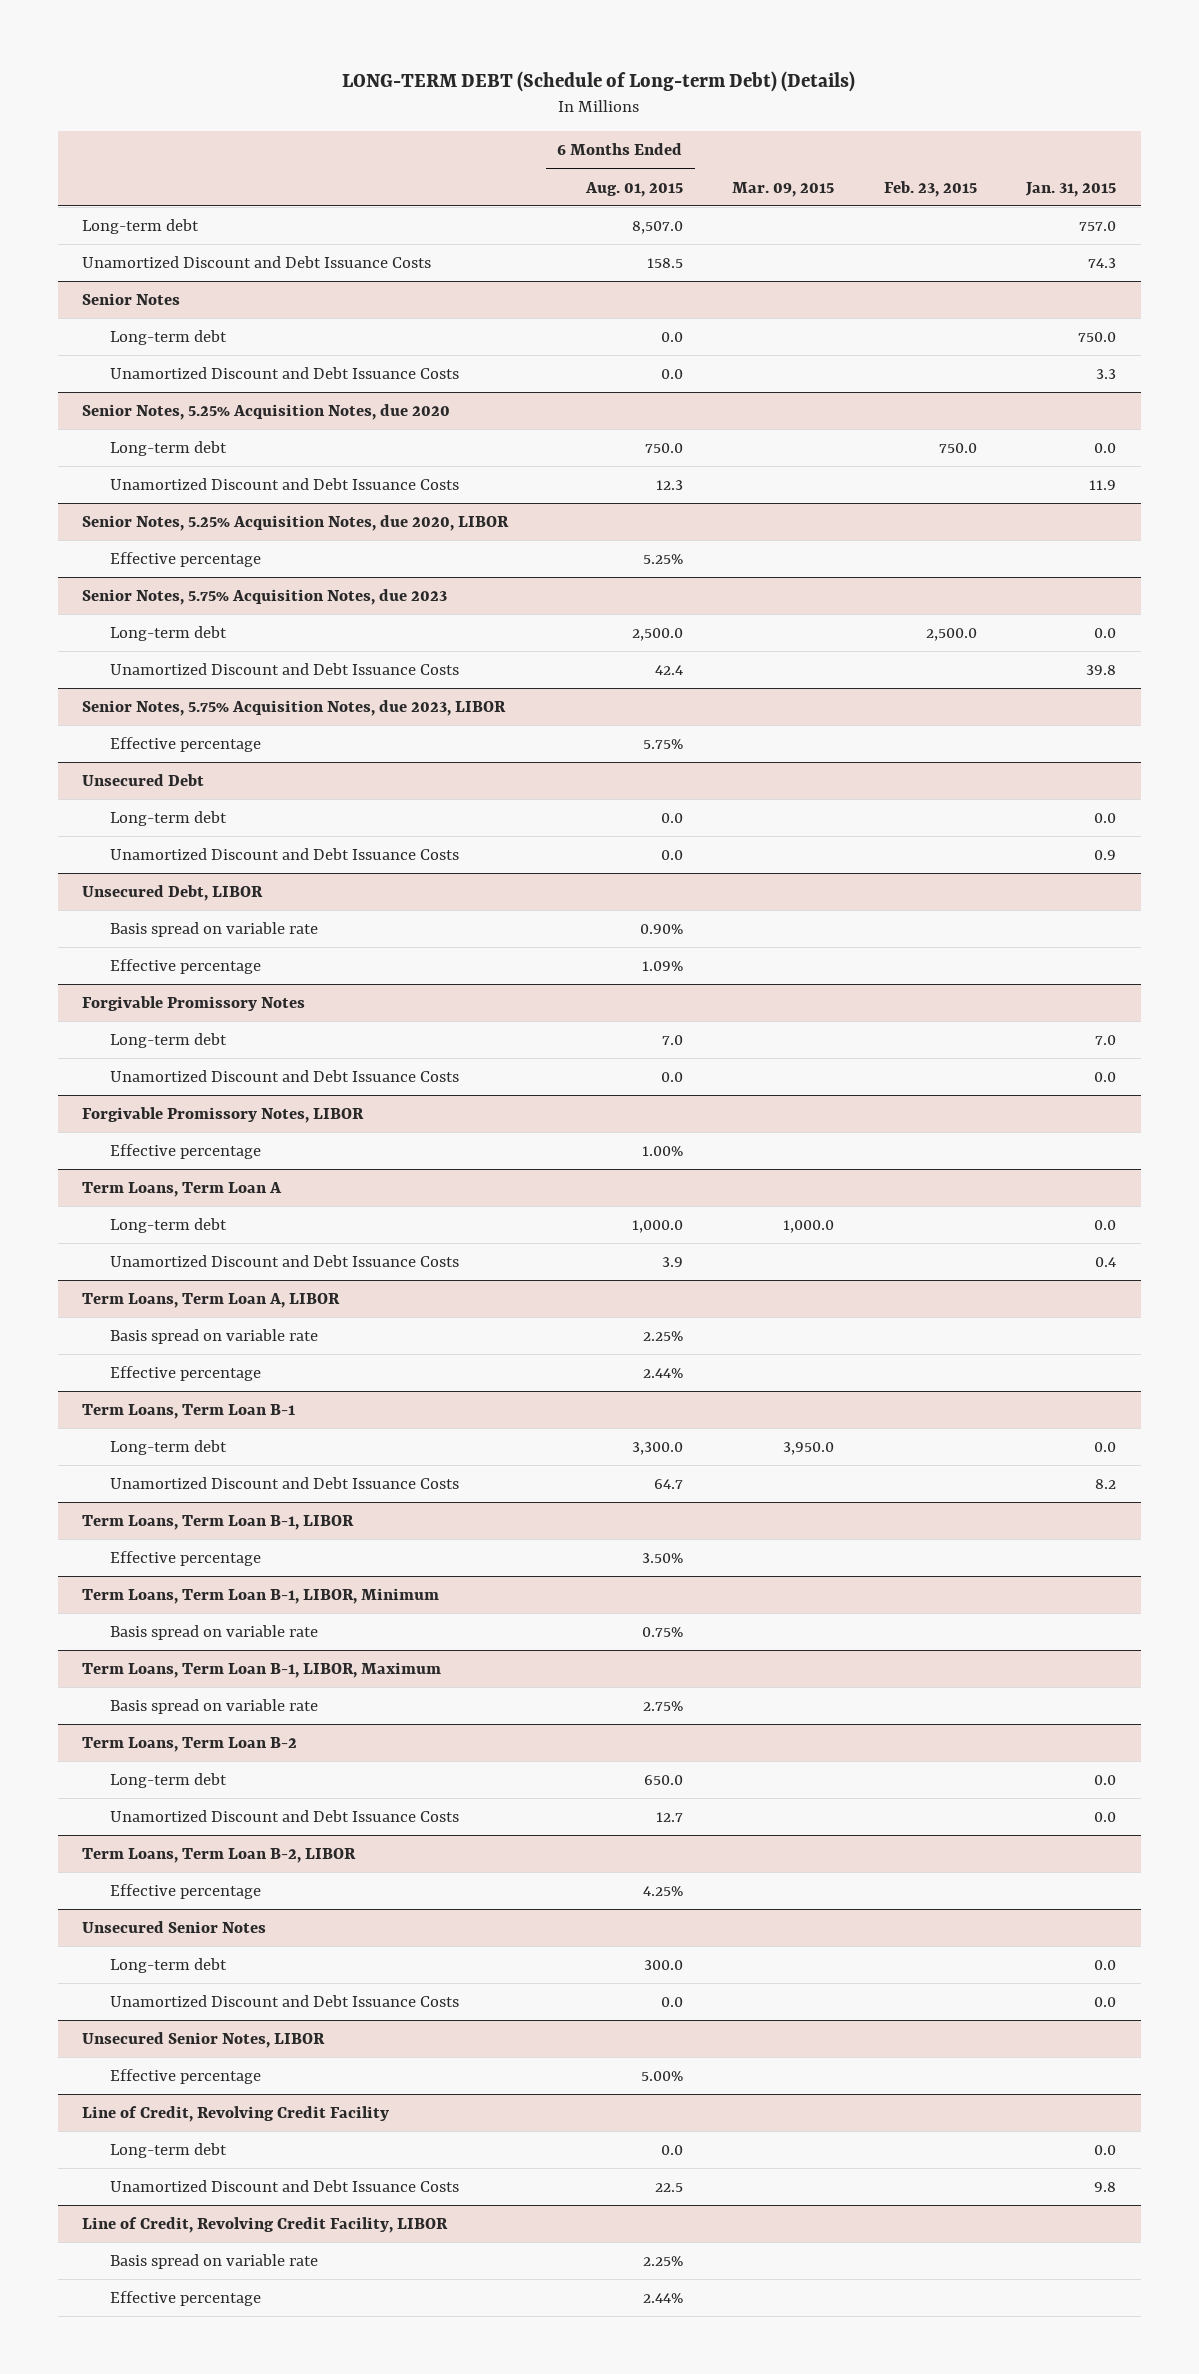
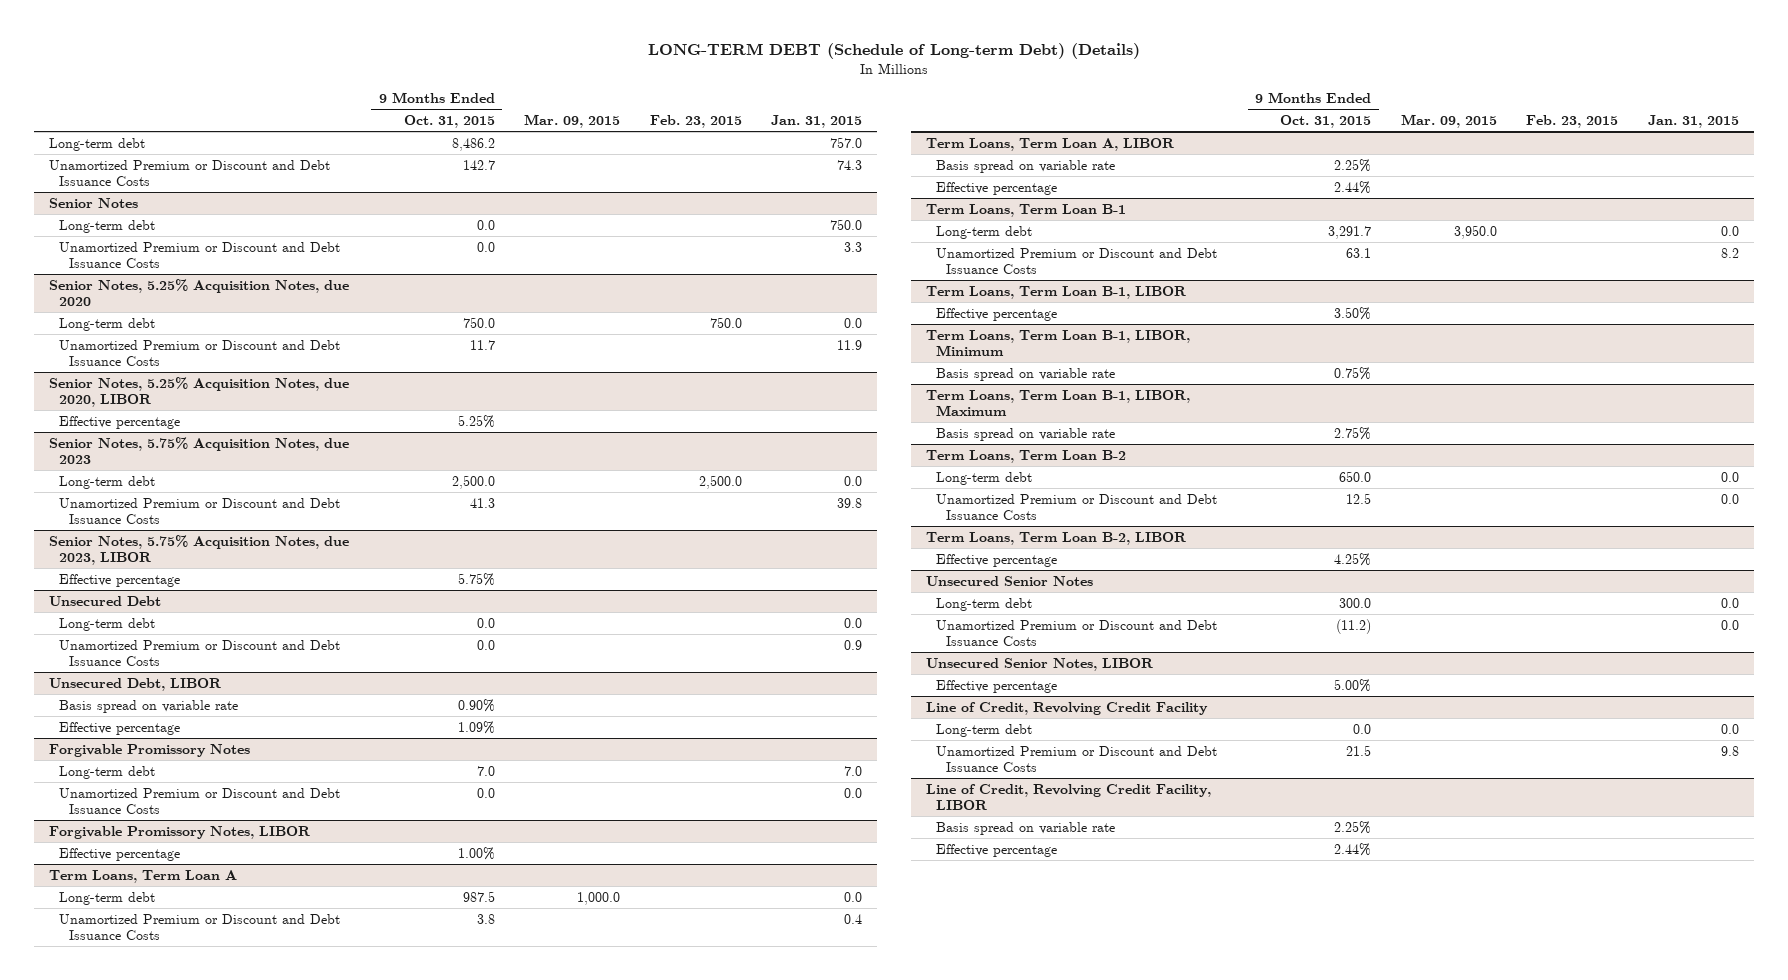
- | 6 Months Ended Aug. 01, 2015 | Mar. 09, 2015 | Feb. 23, 2015 | Jan. 31, 2015
+ | 9 Months Ended Oct. 31, 2015 | Mar. 09, 2015 | Feb. 23, 2015 | Jan. 31, 2015
- Unamortized Discount and Debt Issuance Costs | 158.5 | | | 74.3
+ Unamortized Premium or Discount and Debt Issuance Costs | 142.7 | | | 74.3
@ Senior Notes
- Unamortized Discount and Debt Issuance Costs | 0.0 | | | 3.3
+ Unamortized Premium or Discount and Debt Issuance Costs | 0.0 | | | 3.3
@ Senior Notes, 5.25% Acquisition Notes, due 2020
- Unamortized Discount and Debt Issuance Costs | 12.3 | | | 11.9
+ Unamortized Premium or Discount and Debt Issuance Costs | 11.7 | | | 11.9
@ Senior Notes, 5.75% Acquisition Notes, due 2023
- Unamortized Discount and Debt Issuance Costs | 42.4 | | | 39.8
+ Unamortized Premium or Discount and Debt Issuance Costs | 41.3 | | | 39.8
@ Unsecured Debt
- Unamortized Discount and Debt Issuance Costs | 0.0 | | | 0.9
+ Unamortized Premium or Discount and Debt Issuance Costs | 0.0 | | | 0.9
@ Forgivable Promissory Notes
- Unamortized Discount and Debt Issuance Costs | 0.0 | | | 0.0
+ Unamortized Premium or Discount and Debt Issuance Costs | 0.0 | | | 0.0
@ Term Loans, Term Loan A
- Unamortized Discount and Debt Issuance Costs | 3.9 | | | 0.4
+ Unamortized Premium or Discount and Debt Issuance Costs | 3.8 | | | 0.4
@ Term Loans, Term Loan B-1
- Unamortized Discount and Debt Issuance Costs | 64.7 | | | 8.2
+ Unamortized Premium or Discount and Debt Issuance Costs | 63.1 | | | 8.2
@ Term Loans, Term Loan B-2
- Unamortized Discount and Debt Issuance Costs | 12.7 | | | 0.0
+ Unamortized Premium or Discount and Debt Issuance Costs | 12.5 | | | 0.0
@ Unsecured Senior Notes
- Unamortized Discount and Debt Issuance Costs | 0.0 | | | 0.0
+ Unamortized Premium or Discount and Debt Issuance Costs | (11.2) | | | 0.0
@ Line of Credit, Revolving Credit Facility
- Unamortized Discount and Debt Issuance Costs | 22.5 | | | 9.8
+ Unamortized Premium or Discount and Debt Issuance Costs | 21.5 | | | 9.8

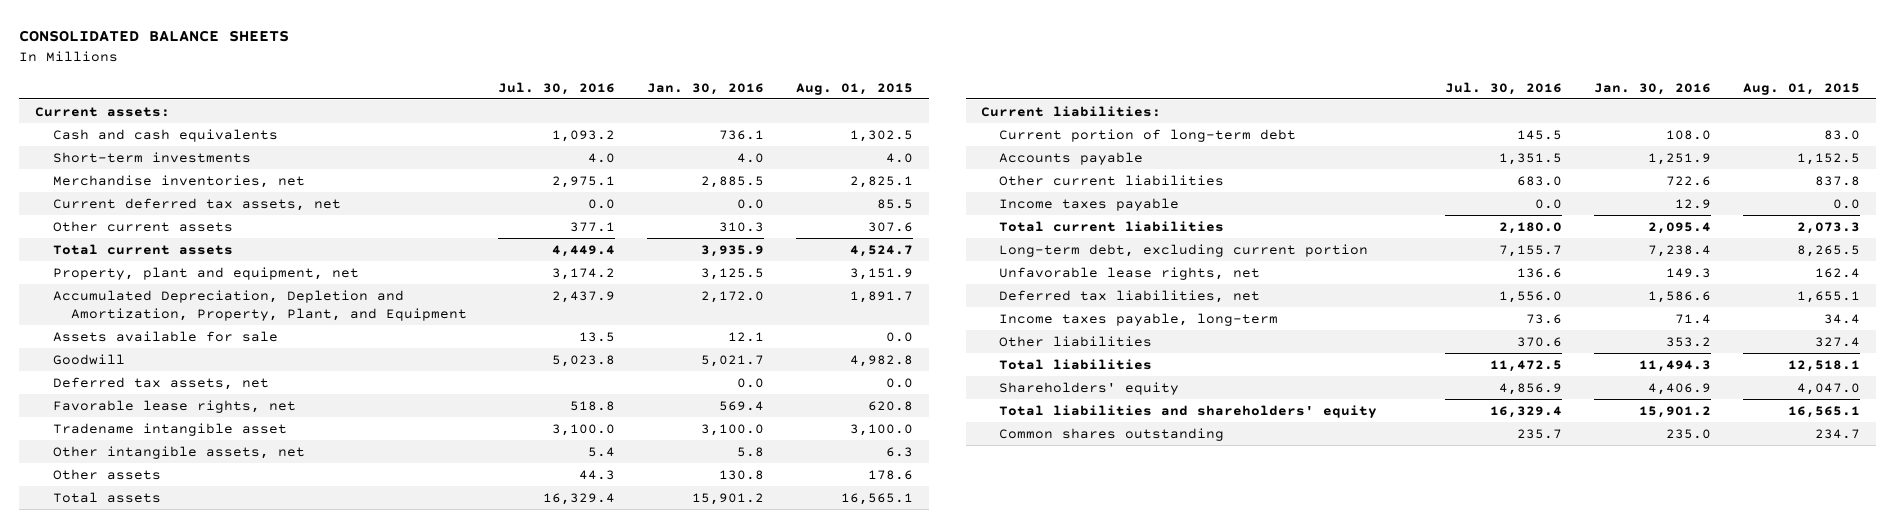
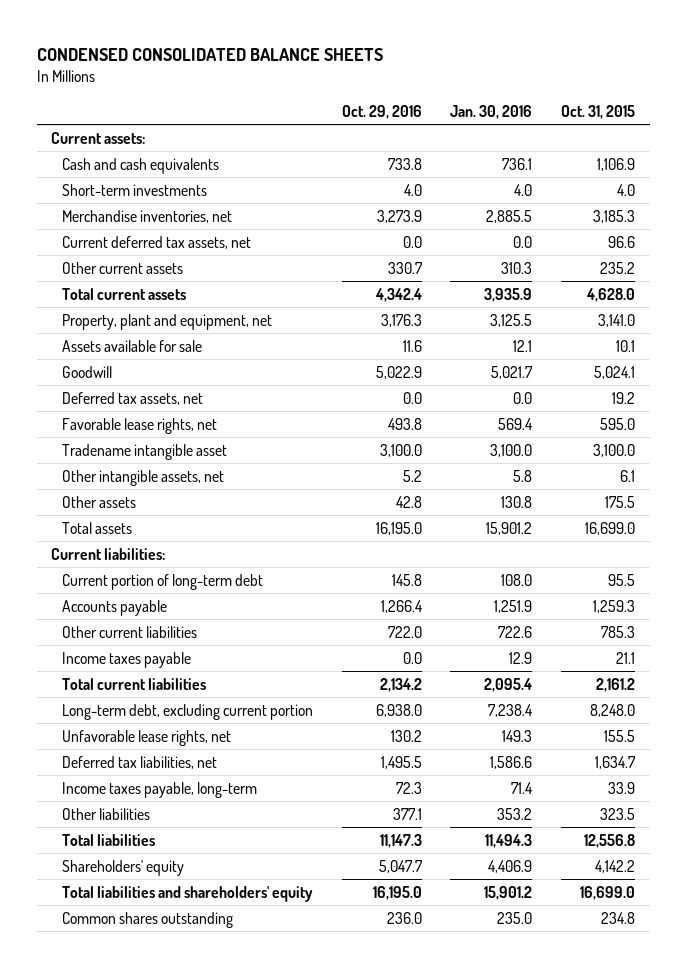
- CONSOLIDATED BALANCE SHEETS
+ CONDENSED CONSOLIDATED BALANCE SHEETS
- | Jul. 30, 2016 | Jan. 30, 2016 | Aug. 01, 2015
+ | Oct. 29, 2016 | Jan. 30, 2016 | Oct. 31, 2015
- Accumulated Depreciation, Depletion and Amortization, Property, Plant, and Equipment | 2,437.9 | 2,172.0 | 1,891.7

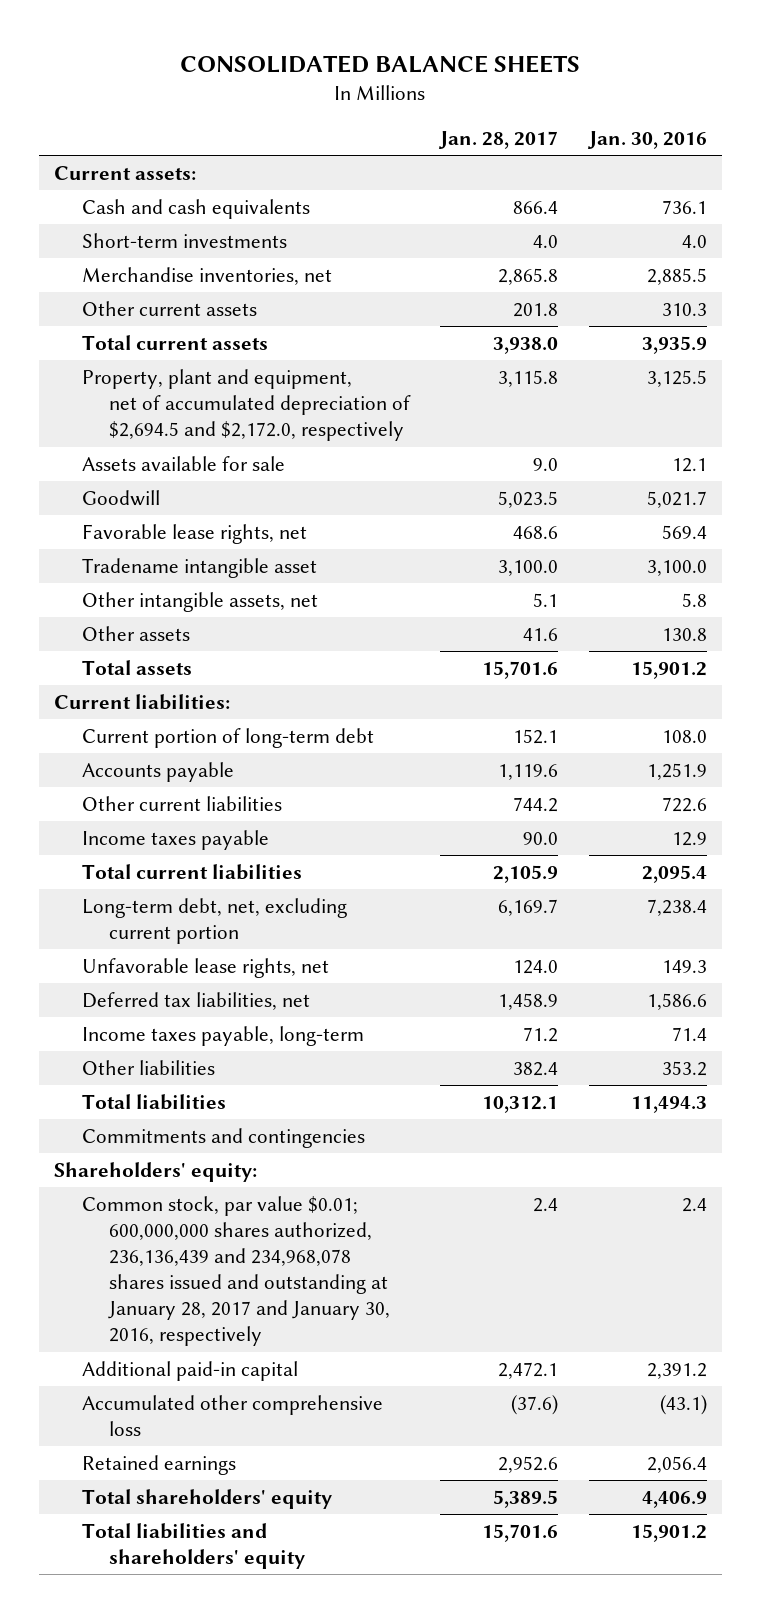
- CONDENSED CONSOLIDATED BALANCE SHEETS
+ CONSOLIDATED BALANCE SHEETS
- | Oct. 29, 2016 | Jan. 30, 2016 | Oct. 31, 2015
+ | Jan. 28, 2017 | Jan. 30, 2016
- Current deferred tax assets, net | 0.0 | 0.0 | 96.6
- Property, plant and equipment, net | 3,176.3 | 3,125.5 | 3,141.0
+ Property, plant and equipment, net of accumulated depreciation of $2,694.5 and $2,172.0, respectively | 3,115.8 | 3,125.5
- Deferred tax assets, net | 0.0 | 0.0 | 19.2
- Long-term debt, excluding current portion | 6,938.0 | 7,238.4 | 8,248.0
+ Long-term debt, net, excluding current portion | 6,169.7 | 7,238.4
- Shareholders' equity | 5,047.7 | 4,406.9 | 4,142.2
+ Commitments and contingencies
+ Shareholders' equity:
+ Common stock, par value $0.01; 600,000,000 shares authorized, 236,136,439 and 234,968,078 shares issued and outstanding at January 28, 2017 and January 30, 2016, respectively | 2.4 | 2.4
+ Additional paid-in capital | 2,472.1 | 2,391.2
+ Accumulated other comprehensive loss | (37.6) | (43.1)
+ Retained earnings | 2,952.6 | 2,056.4
+ Total shareholders' equity | 5,389.5 | 4,406.9
- Common shares outstanding | 236.0 | 235.0 | 234.8

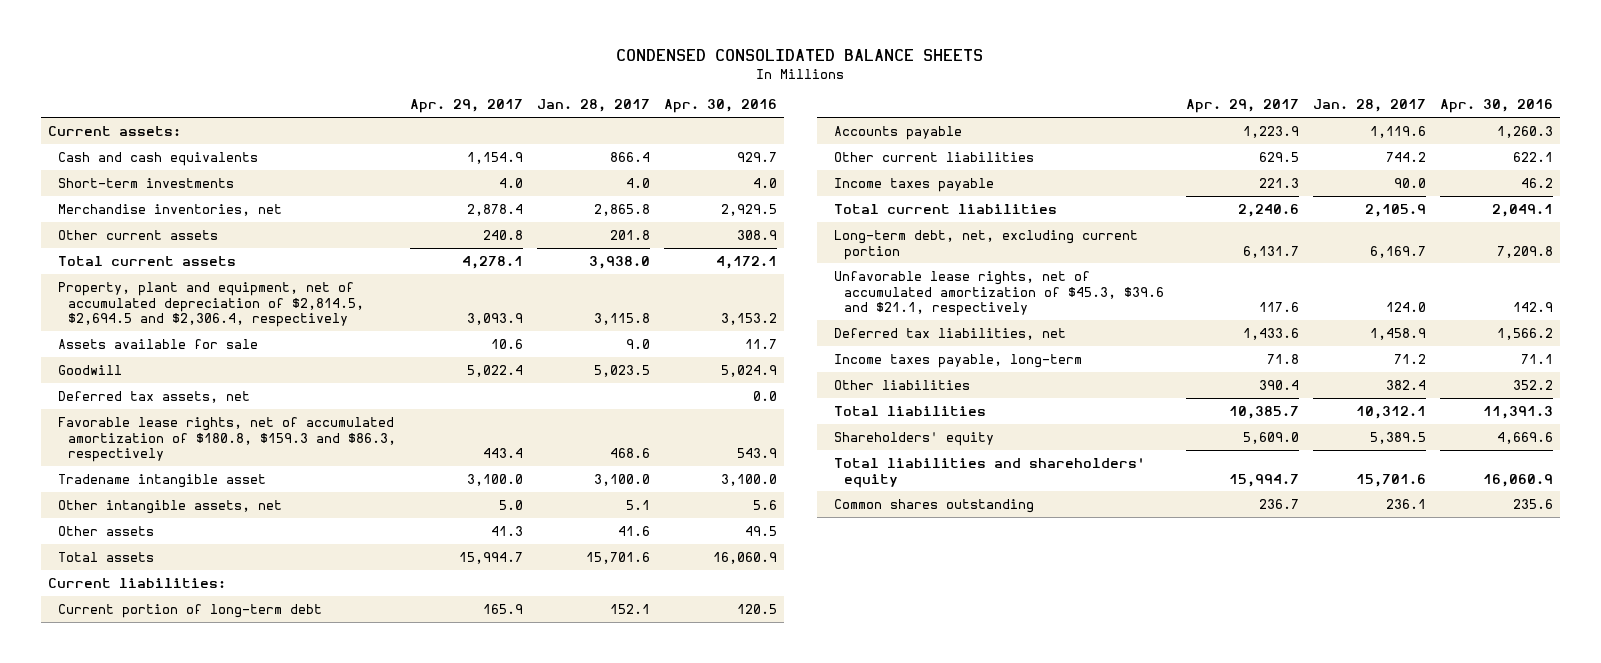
- CONSOLIDATED BALANCE SHEETS
+ CONDENSED CONSOLIDATED BALANCE SHEETS
- | Jan. 28, 2017 | Jan. 30, 2016
+ | Apr. 29, 2017 | Jan. 28, 2017 | Apr. 30, 2016
- Property, plant and equipment, net of accumulated depreciation of $2,694.5 and $2,172.0, respectively | 3,115.8 | 3,125.5
+ Property, plant and equipment, net of accumulated depreciation of $2,814.5, $2,694.5 and $2,306.4, respectively | 3,093.9 | 3,115.8 | 3,153.2
- Favorable lease rights, net | 468.6 | 569.4
+ Deferred tax assets, net | | | 0.0
+ Favorable lease rights, net of accumulated amortization of $180.8, $159.3 and $86.3, respectively | 443.4 | 468.6 | 543.9
- Unfavorable lease rights, net | 124.0 | 149.3
+ Unfavorable lease rights, net of accumulated amortization of $45.3, $39.6 and $21.1, respectively | 117.6 | 124.0 | 142.9
- Commitments and contingencies
- Shareholders' equity:
- Common stock, par value $0.01; 600,000,000 shares authorized, 236,136,439 and 234,968,078 shares issued and outstanding at January 28, 2017 and January 30, 2016, respectively | 2.4 | 2.4
- Additional paid-in capital | 2,472.1 | 2,391.2
- Accumulated other comprehensive loss | (37.6) | (43.1)
- Retained earnings | 2,952.6 | 2,056.4
- Total shareholders' equity | 5,389.5 | 4,406.9
+ Shareholders' equity | 5,609.0 | 5,389.5 | 4,669.6
+ Common shares outstanding | 236.7 | 236.1 | 235.6

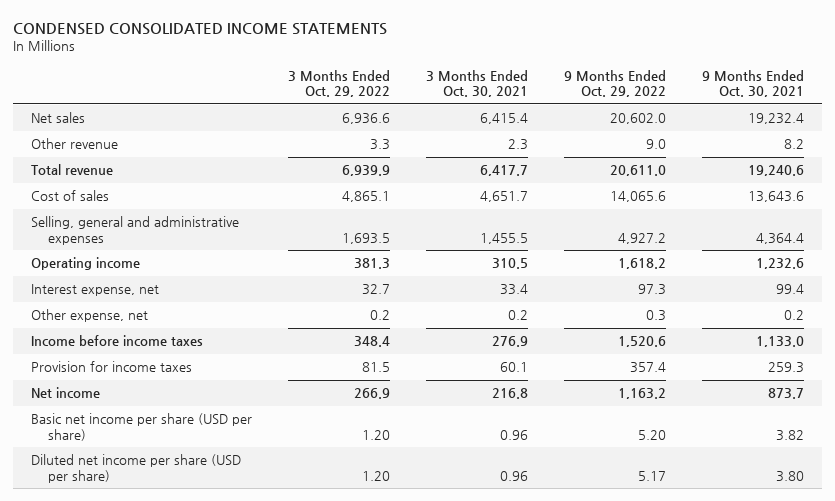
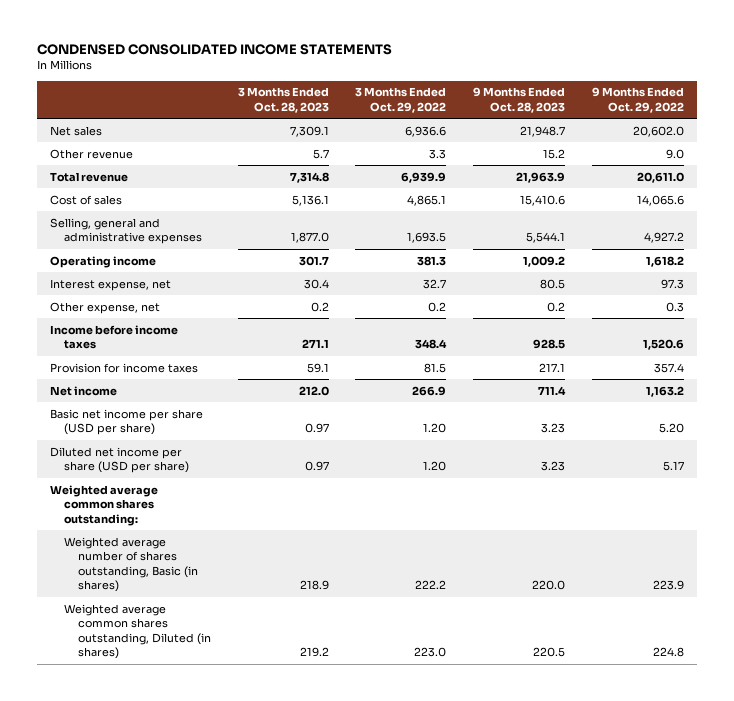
- | 3 Months Ended Oct. 29, 2022 | 3 Months Ended Oct. 30, 2021 | 9 Months Ended Oct. 29, 2022 | 9 Months Ended Oct. 30, 2021
+ | 3 Months Ended Oct. 28, 2023 | 3 Months Ended Oct. 29, 2022 | 9 Months Ended Oct. 28, 2023 | 9 Months Ended Oct. 29, 2022
+ Weighted average common shares outstanding:
+ Weighted average number of shares outstanding, Basic (in shares) | 218.9 | 222.2 | 220.0 | 223.9
+ Weighted average common shares outstanding, Diluted (in shares) | 219.2 | 223.0 | 220.5 | 224.8

